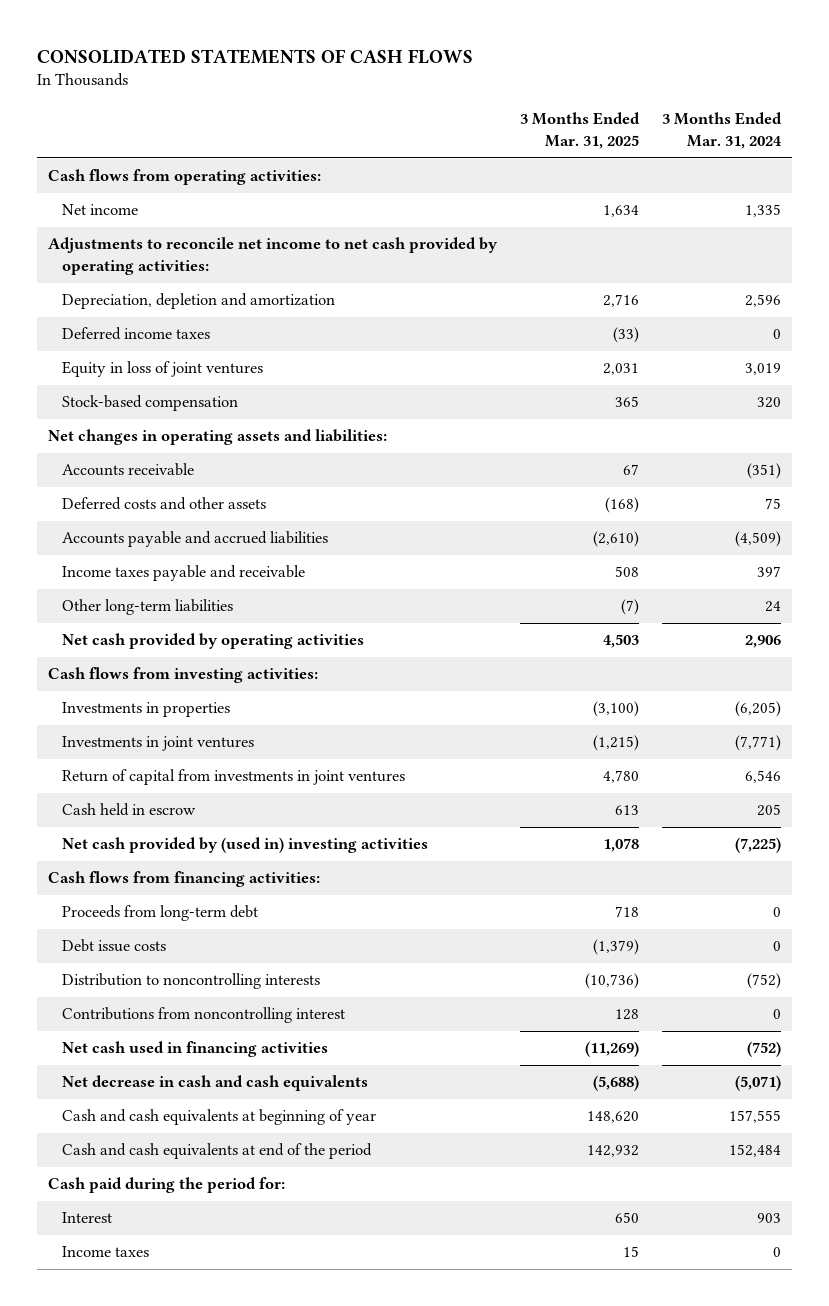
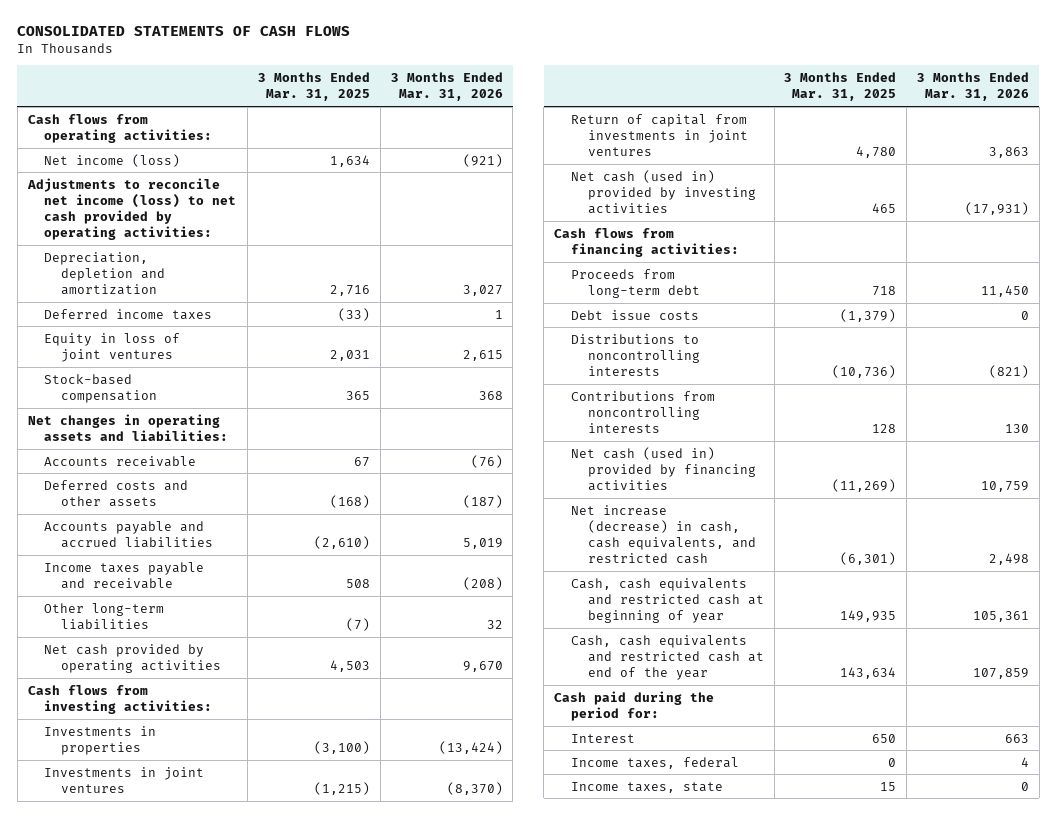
- | 3 Months Ended Mar. 31, 2025 | 3 Months Ended Mar. 31, 2024
+ | 3 Months Ended Mar. 31, 2025 | 3 Months Ended Mar. 31, 2026
- Net income | 1,634 | 1,335
- Adjustments to reconcile net income to net cash provided by operating activities:
+ Net income (loss) | 1,634 | (921)
+ Adjustments to reconcile net income (loss) to net cash provided by operating activities:
- Cash held in escrow | 613 | 205
- Net cash provided by (used in) investing activities | 1,078 | (7,225)
+ Net cash (used in) provided by investing activities | 465 | (17,931)
- Distribution to noncontrolling interests | (10,736) | (752)
- Contributions from noncontrolling interest | 128 | 0
- Net cash used in financing activities | (11,269) | (752)
- Net decrease in cash and cash equivalents | (5,688) | (5,071)
- Cash and cash equivalents at beginning of year | 148,620 | 157,555
- Cash and cash equivalents at end of the period | 142,932 | 152,484
+ Distributions to noncontrolling interests | (10,736) | (821)
+ Contributions from noncontrolling interests | 128 | 130
+ Net cash (used in) provided by financing activities | (11,269) | 10,759
+ Net increase (decrease) in cash, cash equivalents, and restricted cash | (6,301) | 2,498
+ Cash, cash equivalents and restricted cash at beginning of year | 149,935 | 105,361
+ Cash, cash equivalents and restricted cash at end of the year | 143,634 | 107,859
- Income taxes | 15 | 0
+ Income taxes, federal | 0 | 4
+ Income taxes, state | 15 | 0

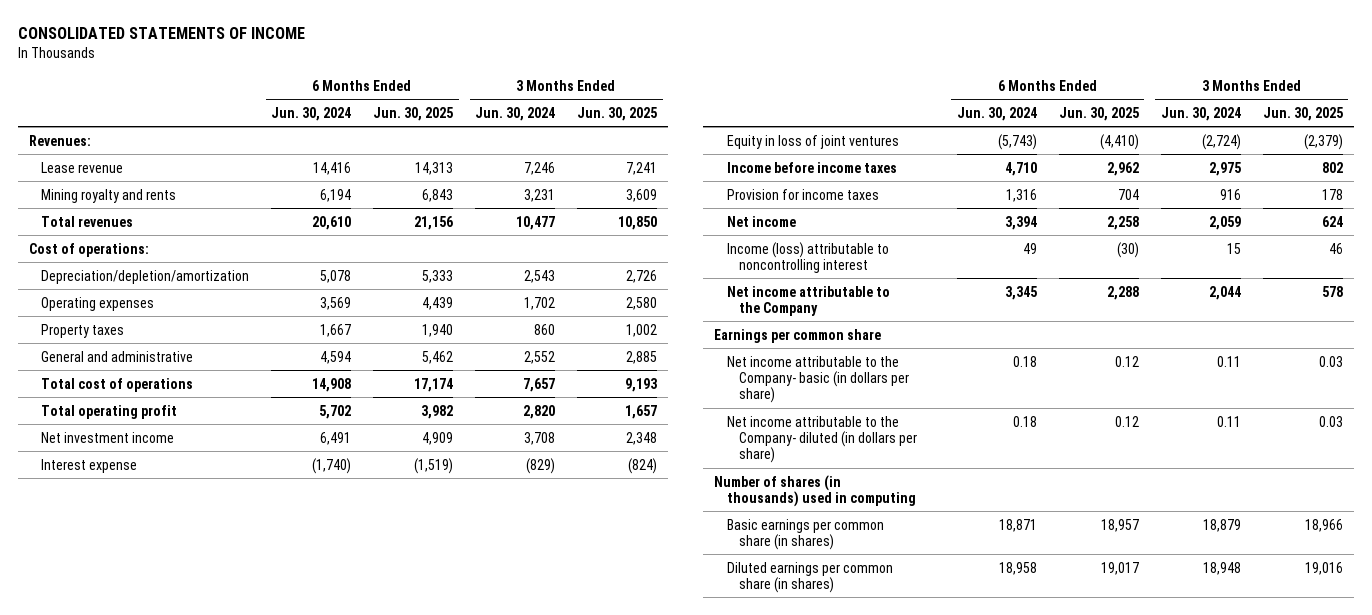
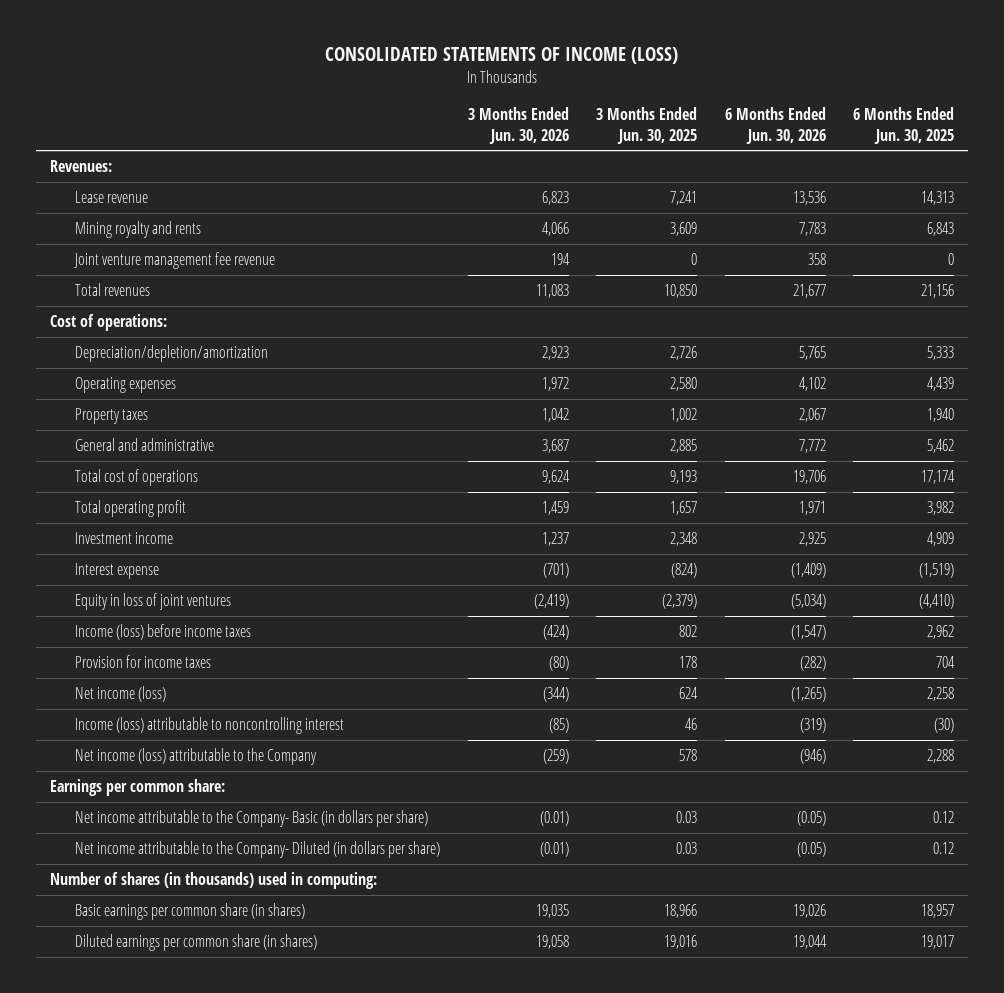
- CONSOLIDATED STATEMENTS OF INCOME
+ CONSOLIDATED STATEMENTS OF INCOME (LOSS)
- | 6 Months Ended Jun. 30, 2024 | 6 Months Ended Jun. 30, 2025 | 3 Months Ended Jun. 30, 2024 | 3 Months Ended Jun. 30, 2025
+ | 3 Months Ended Jun. 30, 2026 | 3 Months Ended Jun. 30, 2025 | 6 Months Ended Jun. 30, 2026 | 6 Months Ended Jun. 30, 2025
+ Joint venture management fee revenue | 194 | 0 | 358 | 0
- Net investment income | 6,491 | 4,909 | 3,708 | 2,348
+ Investment income | 1,237 | 2,348 | 2,925 | 4,909
- Income before income taxes | 4,710 | 2,962 | 2,975 | 802
+ Income (loss) before income taxes | (424) | 802 | (1,547) | 2,962
- Net income | 3,394 | 2,258 | 2,059 | 624
+ Net income (loss) | (344) | 624 | (1,265) | 2,258
- Net income attributable to the Company | 3,345 | 2,288 | 2,044 | 578
- Earnings per common share
- Net income attributable to the Company- basic (in dollars per share) | 0.18 | 0.12 | 0.11 | 0.03
- Net income attributable to the Company- diluted (in dollars per share) | 0.18 | 0.12 | 0.11 | 0.03
- Number of shares (in thousands) used in computing
+ Net income (loss) attributable to the Company | (259) | 578 | (946) | 2,288
+ Earnings per common share:
+ Net income attributable to the Company- Basic (in dollars per share) | (0.01) | 0.03 | (0.05) | 0.12
+ Net income attributable to the Company- Diluted (in dollars per share) | (0.01) | 0.03 | (0.05) | 0.12
+ Number of shares (in thousands) used in computing:

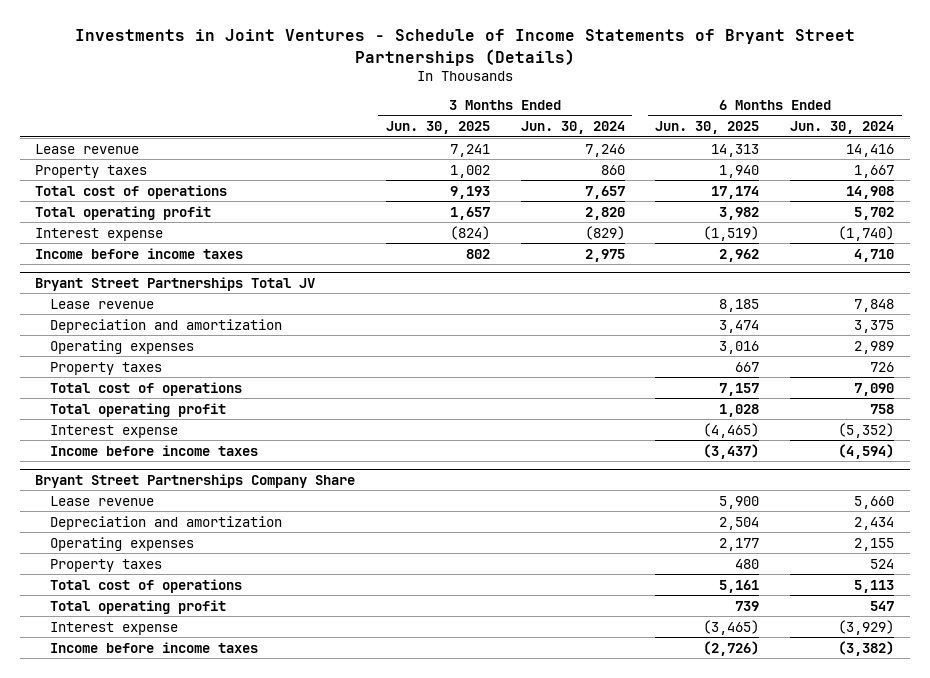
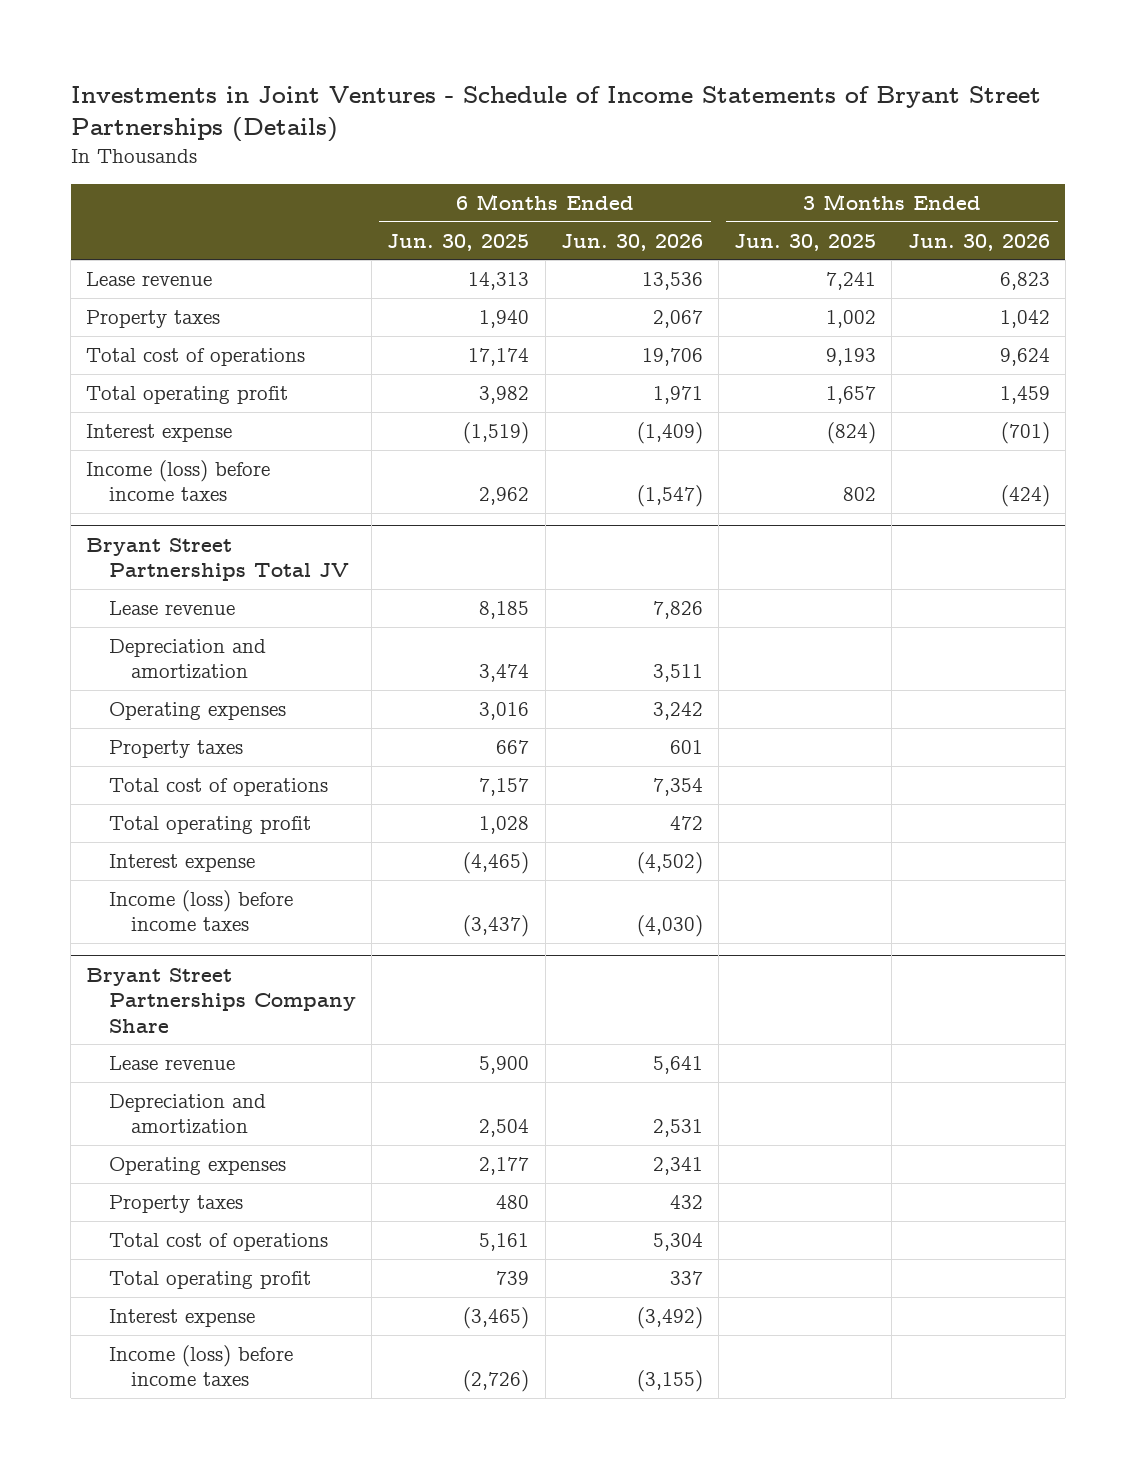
- | 3 Months Ended Jun. 30, 2025 | 3 Months Ended Jun. 30, 2024 | 6 Months Ended Jun. 30, 2025 | 6 Months Ended Jun. 30, 2024
+ | 6 Months Ended Jun. 30, 2025 | 6 Months Ended Jun. 30, 2026 | 3 Months Ended Jun. 30, 2025 | 3 Months Ended Jun. 30, 2026
- Income before income taxes | 802 | 2,975 | 2,962 | 4,710
+ Income (loss) before income taxes | 2,962 | (1,547) | 802 | (424)
@ Bryant Street Partnerships Total JV
- Income before income taxes | | | (3,437) | (4,594)
+ Income (loss) before income taxes | (3,437) | (4,030) | |
@ Bryant Street Partnerships Company Share
- Income before income taxes | | | (2,726) | (3,382)
+ Income (loss) before income taxes | (2,726) | (3,155) | |

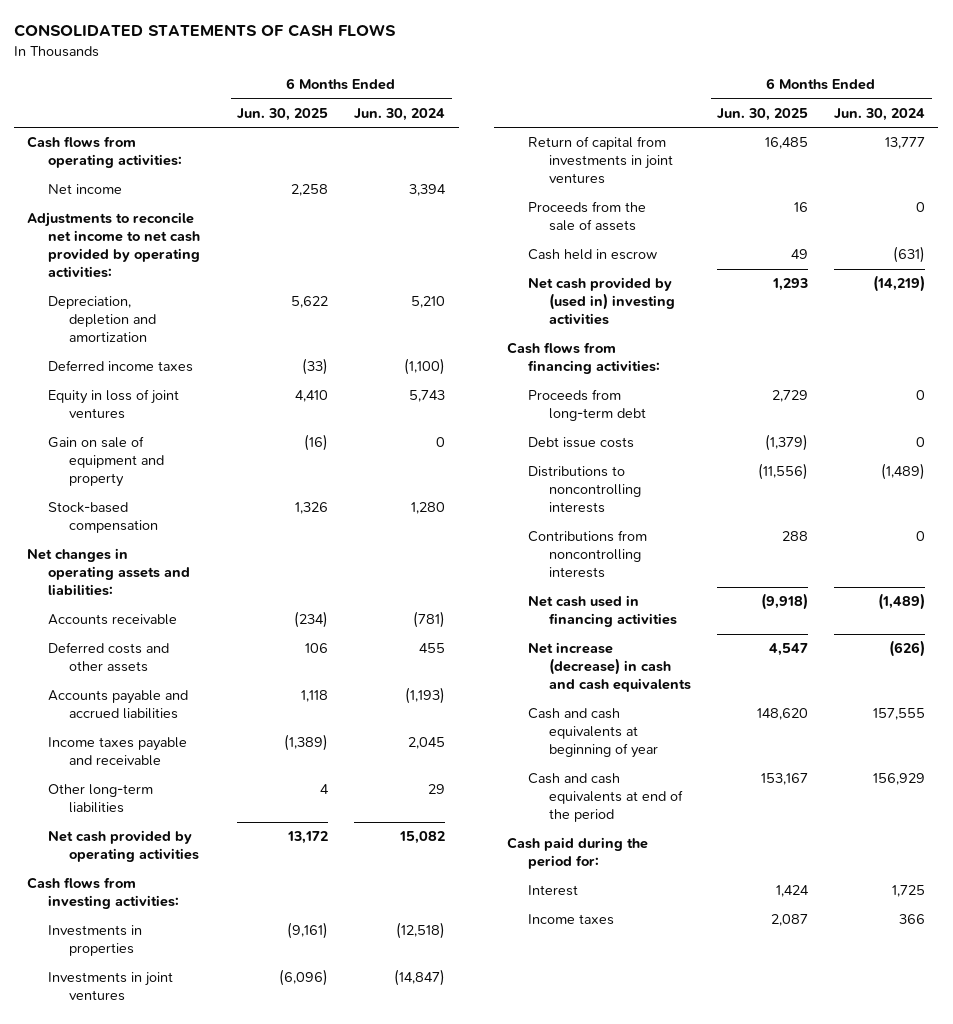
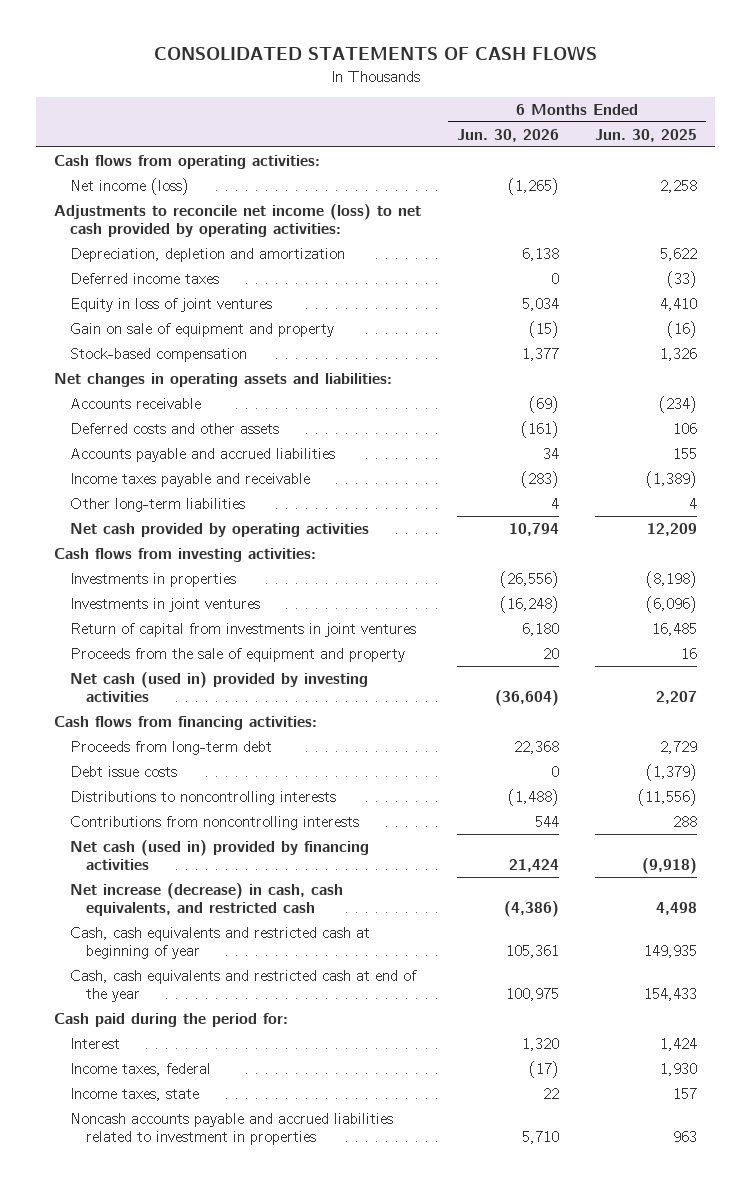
- | 6 Months Ended Jun. 30, 2025 | 6 Months Ended Jun. 30, 2024
+ | 6 Months Ended Jun. 30, 2026 | 6 Months Ended Jun. 30, 2025
- Net income | 2,258 | 3,394
- Adjustments to reconcile net income to net cash provided by operating activities:
+ Net income (loss) | (1,265) | 2,258
+ Adjustments to reconcile net income (loss) to net cash provided by operating activities:
- Accounts payable and accrued liabilities | 1,118 | (1,193)
+ Accounts payable and accrued liabilities | 34 | 155
- Net cash provided by operating activities | 13,172 | 15,082
+ Net cash provided by operating activities | 10,794 | 12,209
- Investments in properties | (9,161) | (12,518)
+ Investments in properties | (26,556) | (8,198)
- Proceeds from the sale of assets | 16 | 0
- Cash held in escrow | 49 | (631)
- Net cash provided by (used in) investing activities | 1,293 | (14,219)
+ Proceeds from the sale of equipment and property | 20 | 16
+ Net cash (used in) provided by investing activities | (36,604) | 2,207
- Net cash used in financing activities | (9,918) | (1,489)
- Net increase (decrease) in cash and cash equivalents | 4,547 | (626)
- Cash and cash equivalents at beginning of year | 148,620 | 157,555
- Cash and cash equivalents at end of the period | 153,167 | 156,929
+ Net cash (used in) provided by financing activities | 21,424 | (9,918)
+ Net increase (decrease) in cash, cash equivalents, and restricted cash | (4,386) | 4,498
+ Cash, cash equivalents and restricted cash at beginning of year | 105,361 | 149,935
+ Cash, cash equivalents and restricted cash at end of the year | 100,975 | 154,433
- Income taxes | 2,087 | 366
+ Income taxes, federal | (17) | 1,930
+ Income taxes, state | 22 | 157
+ Noncash accounts payable and accrued liabilities related to investment in properties | 5,710 | 963

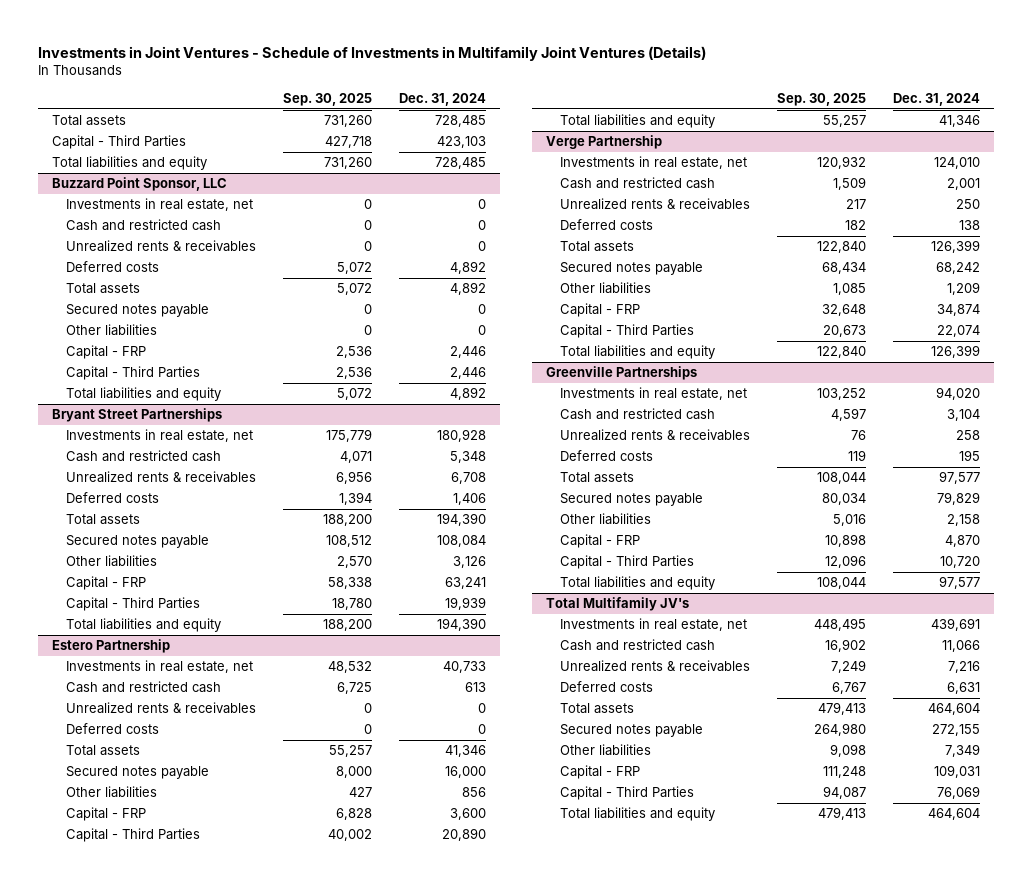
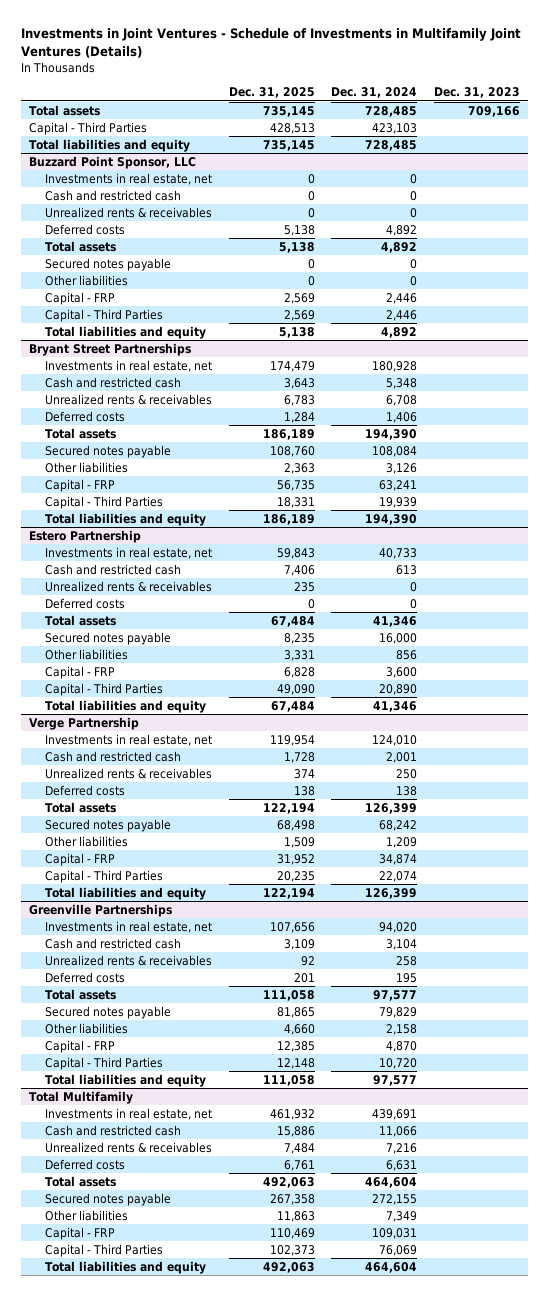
- | Sep. 30, 2025 | Dec. 31, 2024
+ | Dec. 31, 2025 | Dec. 31, 2024 | Dec. 31, 2023
- Total Multifamily JV's
+ Total Multifamily

